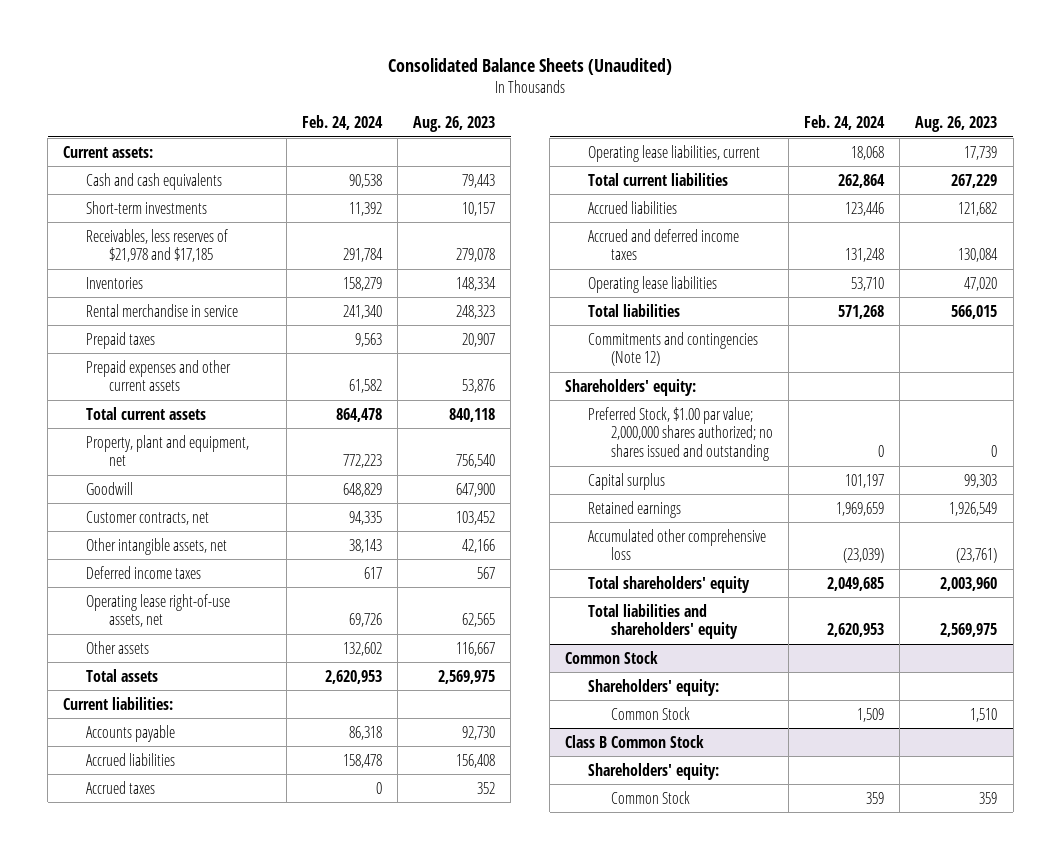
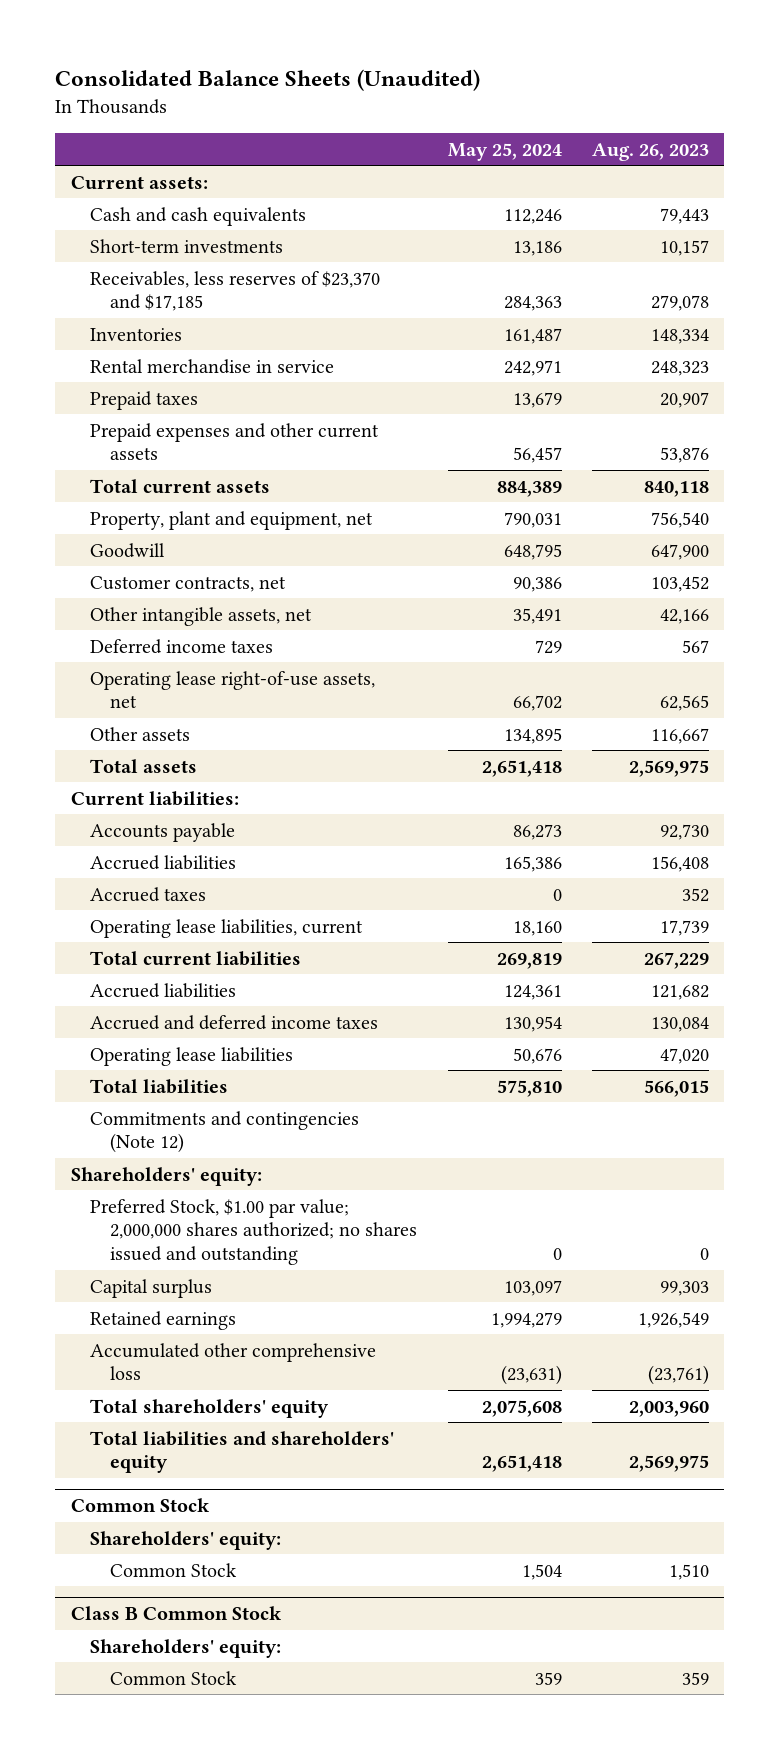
- | Feb. 24, 2024 | Aug. 26, 2023
+ | May 25, 2024 | Aug. 26, 2023
- Receivables, less reserves of $21,978 and $17,185 | 291,784 | 279,078
+ Receivables, less reserves of $23,370 and $17,185 | 284,363 | 279,078

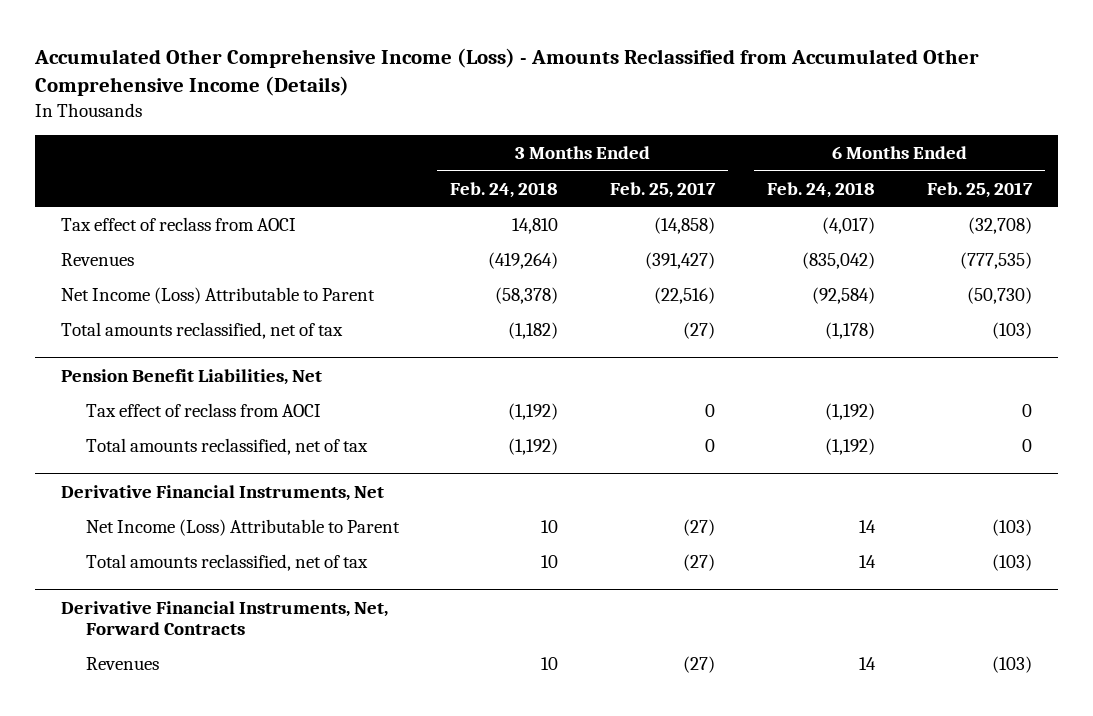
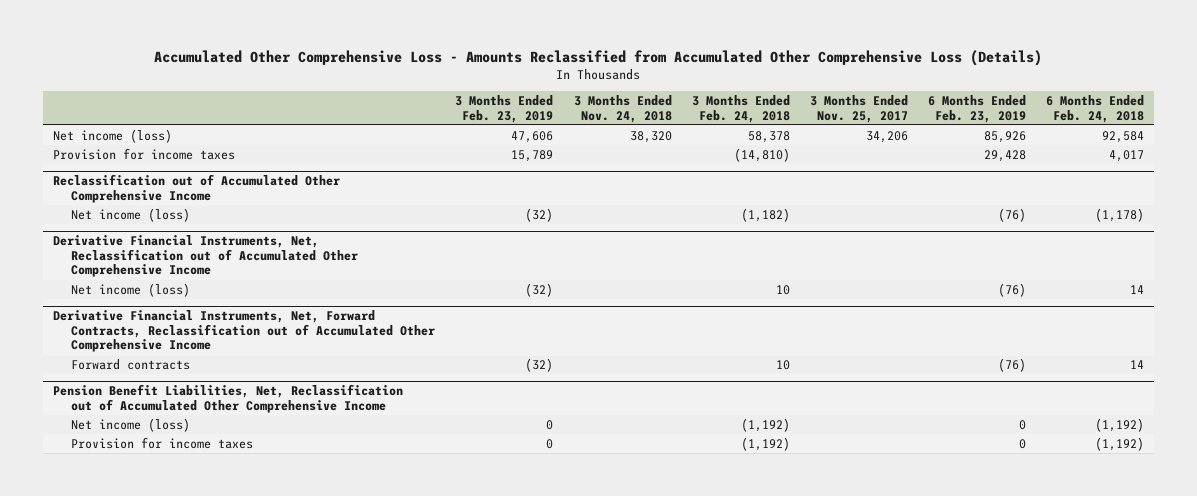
- Accumulated Other Comprehensive Income (Loss) - Amounts Reclassified from Accumulated Other Comprehensive Income (Details)
+ Accumulated Other Comprehensive Loss - Amounts Reclassified from Accumulated Other Comprehensive Loss (Details)
- | 3 Months Ended Feb. 24, 2018 | 3 Months Ended Feb. 25, 2017 | 6 Months Ended Feb. 24, 2018 | 6 Months Ended Feb. 25, 2017
+ | 3 Months Ended Feb. 23, 2019 | 3 Months Ended Nov. 24, 2018 | 3 Months Ended Feb. 24, 2018 | 3 Months Ended Nov. 25, 2017 | 6 Months Ended Feb. 23, 2019 | 6 Months Ended Feb. 24, 2018
- Tax effect of reclass from AOCI | 14,810 | (14,858) | (4,017) | (32,708)
- Revenues | (419,264) | (391,427) | (835,042) | (777,535)
- Net Income (Loss) Attributable to Parent | (58,378) | (22,516) | (92,584) | (50,730)
- Total amounts reclassified, net of tax | (1,182) | (27) | (1,178) | (103)
- Pension Benefit Liabilities, Net
- Tax effect of reclass from AOCI | (1,192) | 0 | (1,192) | 0
- Total amounts reclassified, net of tax | (1,192) | 0 | (1,192) | 0
- Derivative Financial Instruments, Net
- Net Income (Loss) Attributable to Parent | 10 | (27) | 14 | (103)
- Total amounts reclassified, net of tax | 10 | (27) | 14 | (103)
- Derivative Financial Instruments, Net, Forward Contracts
- Revenues | 10 | (27) | 14 | (103)
+ Net income (loss) | 47,606 | 38,320 | 58,378 | 34,206 | 85,926 | 92,584
+ Provision for income taxes | 15,789 | | (14,810) | | 29,428 | 4,017
+ Reclassification out of Accumulated Other Comprehensive Income
+ Net income (loss) | (32) | | (1,182) | | (76) | (1,178)
+ Derivative Financial Instruments, Net, Reclassification out of Accumulated Other Comprehensive Income
+ Net income (loss) | (32) | | 10 | | (76) | 14
+ Derivative Financial Instruments, Net, Forward Contracts, Reclassification out of Accumulated Other Comprehensive Income
+ Forward contracts | (32) | | 10 | | (76) | 14
+ Pension Benefit Liabilities, Net, Reclassification out of Accumulated Other Comprehensive Income
+ Net income (loss) | 0 | | (1,192) | | 0 | (1,192)
+ Provision for income taxes | 0 | | (1,192) | | 0 | (1,192)

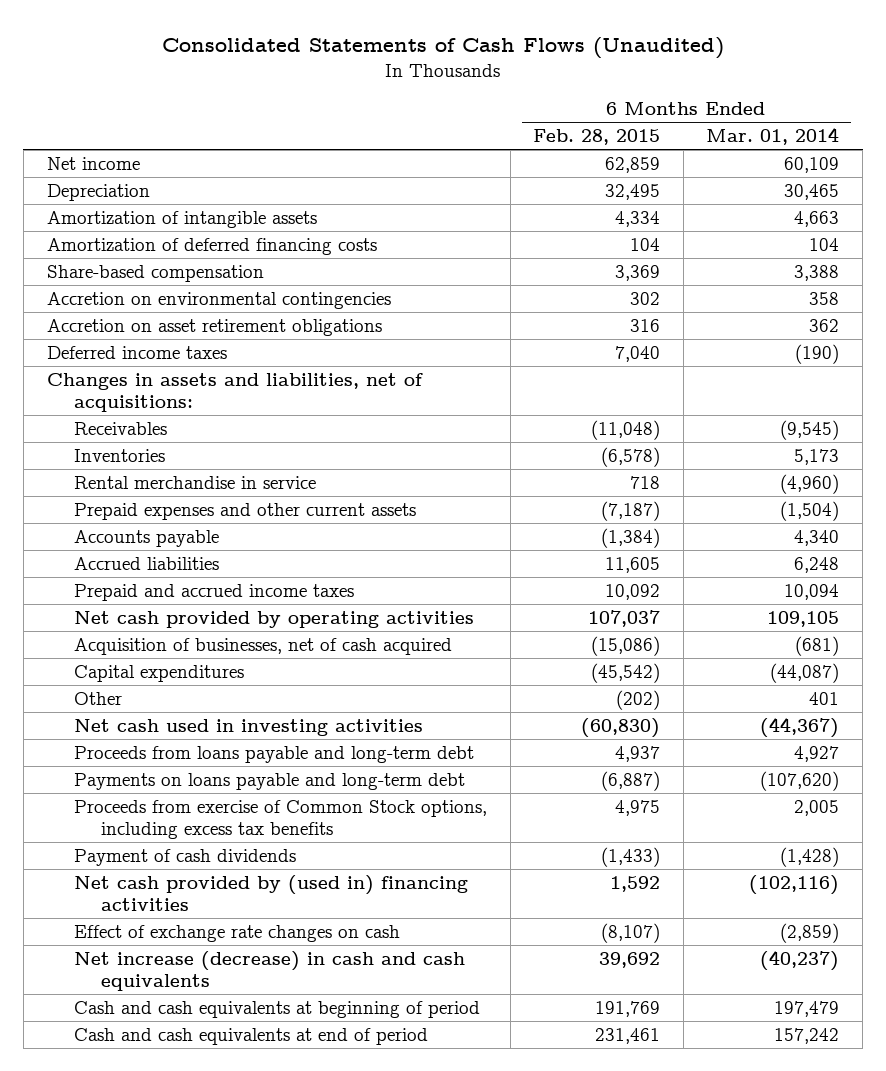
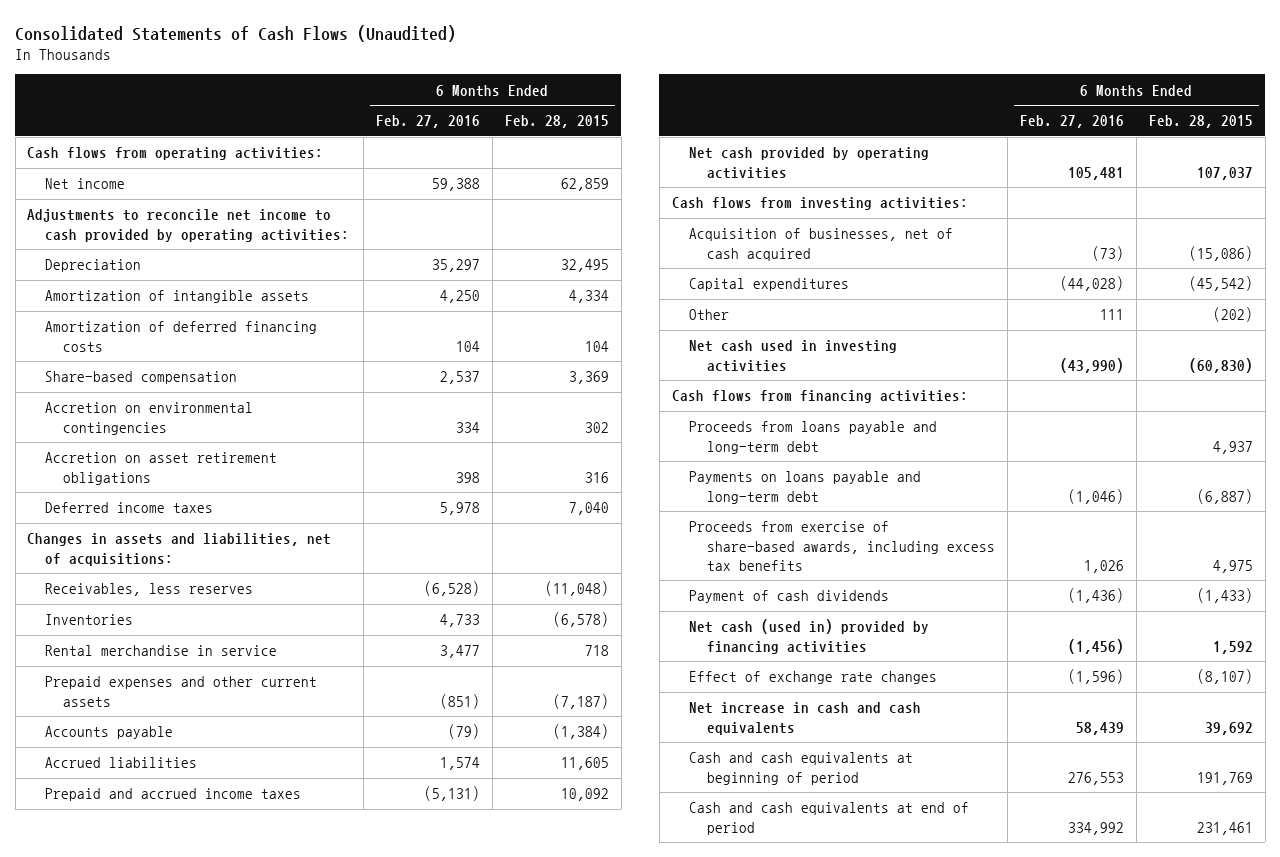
- | 6 Months Ended Feb. 28, 2015 | 6 Months Ended Mar. 01, 2014
+ | 6 Months Ended Feb. 27, 2016 | 6 Months Ended Feb. 28, 2015
+ Cash flows from operating activities:
+ Adjustments to reconcile net income to cash provided by operating activities:
- Receivables | (11,048) | (9,545)
+ Receivables, less reserves | (6,528) | (11,048)
+ Cash flows from investing activities:
+ Cash flows from financing activities:
- Proceeds from exercise of Common Stock options, including excess tax benefits | 4,975 | 2,005
+ Proceeds from exercise of share-based awards, including excess tax benefits | 1,026 | 4,975
- Net cash provided by (used in) financing activities | 1,592 | (102,116)
- Effect of exchange rate changes on cash | (8,107) | (2,859)
- Net increase (decrease) in cash and cash equivalents | 39,692 | (40,237)
+ Net cash (used in) provided by financing activities | (1,456) | 1,592
+ Effect of exchange rate changes | (1,596) | (8,107)
+ Net increase in cash and cash equivalents | 58,439 | 39,692

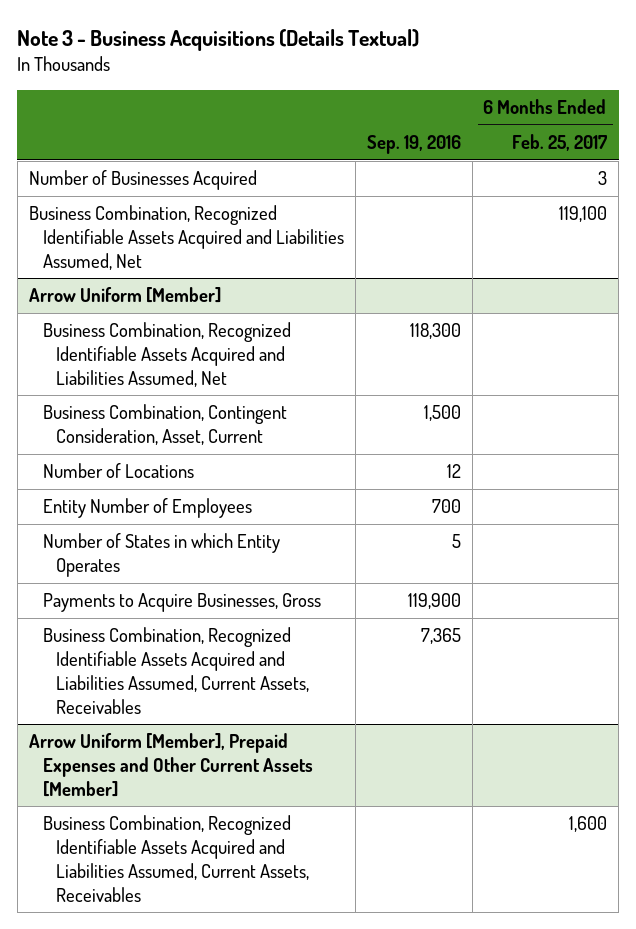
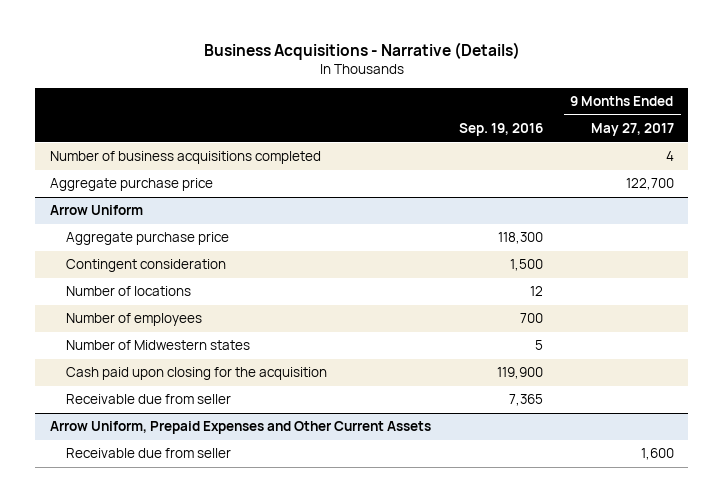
- Note 3 - Business Acquisitions (Details Textual)
+ Business Acquisitions - Narrative (Details)
- | Sep. 19, 2016 | 6 Months Ended Feb. 25, 2017
+ | Sep. 19, 2016 | 9 Months Ended May 27, 2017
- Number of Businesses Acquired | | 3
- Business Combination, Recognized Identifiable Assets Acquired and Liabilities Assumed, Net | | 119,100
- Arrow Uniform [Member]
- Business Combination, Recognized Identifiable Assets Acquired and Liabilities Assumed, Net | 118,300 |
- Business Combination, Contingent Consideration, Asset, Current | 1,500 |
- Number of Locations | 12 |
- Entity Number of Employees | 700 |
- Number of States in which Entity Operates | 5 |
- Payments to Acquire Businesses, Gross | 119,900 |
- Business Combination, Recognized Identifiable Assets Acquired and Liabilities Assumed, Current Assets, Receivables | 7,365 |
- Arrow Uniform [Member], Prepaid Expenses and Other Current Assets [Member]
- Business Combination, Recognized Identifiable Assets Acquired and Liabilities Assumed, Current Assets, Receivables | | 1,600
+ Number of business acquisitions completed | | 4
+ Aggregate purchase price | | 122,700
+ Arrow Uniform
+ Aggregate purchase price | 118,300 |
+ Contingent consideration | 1,500 |
+ Number of locations | 12 |
+ Number of employees | 700 |
+ Number of Midwestern states | 5 |
+ Cash paid upon closing for the acquisition | 119,900 |
+ Receivable due from seller | 7,365 |
+ Arrow Uniform, Prepaid Expenses and Other Current Assets
+ Receivable due from seller | | 1,600

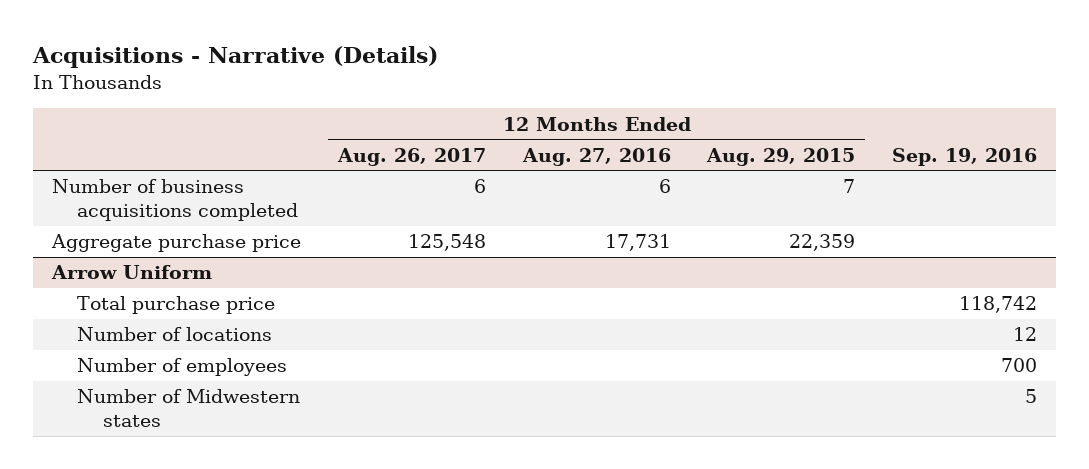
- Business Acquisitions - Narrative (Details)
+ Acquisitions - Narrative (Details)
- | Sep. 19, 2016 | 9 Months Ended May 27, 2017
+ | 12 Months Ended Aug. 26, 2017 | 12 Months Ended Aug. 27, 2016 | 12 Months Ended Aug. 29, 2015 | Sep. 19, 2016
@ Arrow Uniform
- Aggregate purchase price | 118,300 |
- Contingent consideration | 1,500 |
+ Total purchase price | | | | 118,742
- Cash paid upon closing for the acquisition | 119,900 |
- Receivable due from seller | 7,365 |
- Arrow Uniform, Prepaid Expenses and Other Current Assets
- Receivable due from seller | | 1,600

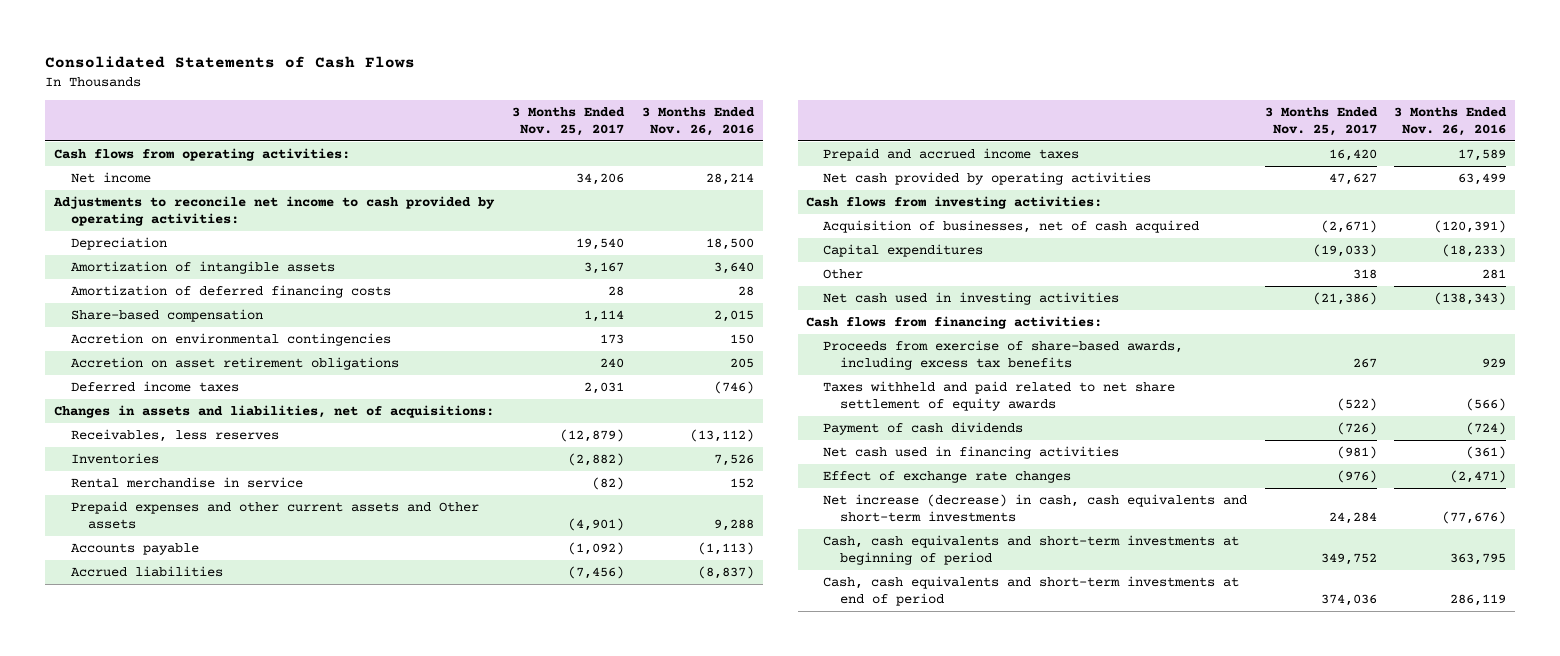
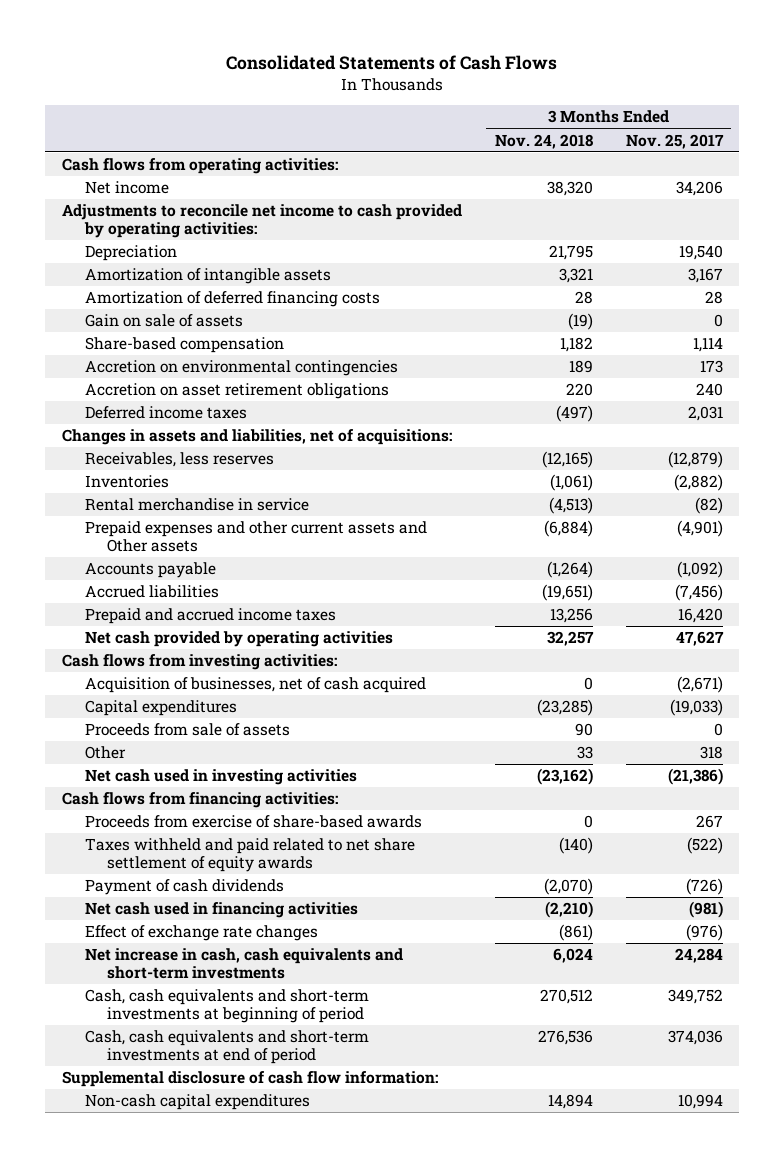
- | 3 Months Ended Nov. 25, 2017 | 3 Months Ended Nov. 26, 2016
+ | 3 Months Ended Nov. 24, 2018 | 3 Months Ended Nov. 25, 2017
+ Gain on sale of assets | (19) | 0
+ Proceeds from sale of assets | 90 | 0
- Proceeds from exercise of share-based awards, including excess tax benefits | 267 | 929
+ Proceeds from exercise of share-based awards | 0 | 267
- Net increase (decrease) in cash, cash equivalents and short-term investments | 24,284 | (77,676)
+ Net increase in cash, cash equivalents and short-term investments | 6,024 | 24,284
+ Supplemental disclosure of cash flow information:
+ Non-cash capital expenditures | 14,894 | 10,994

